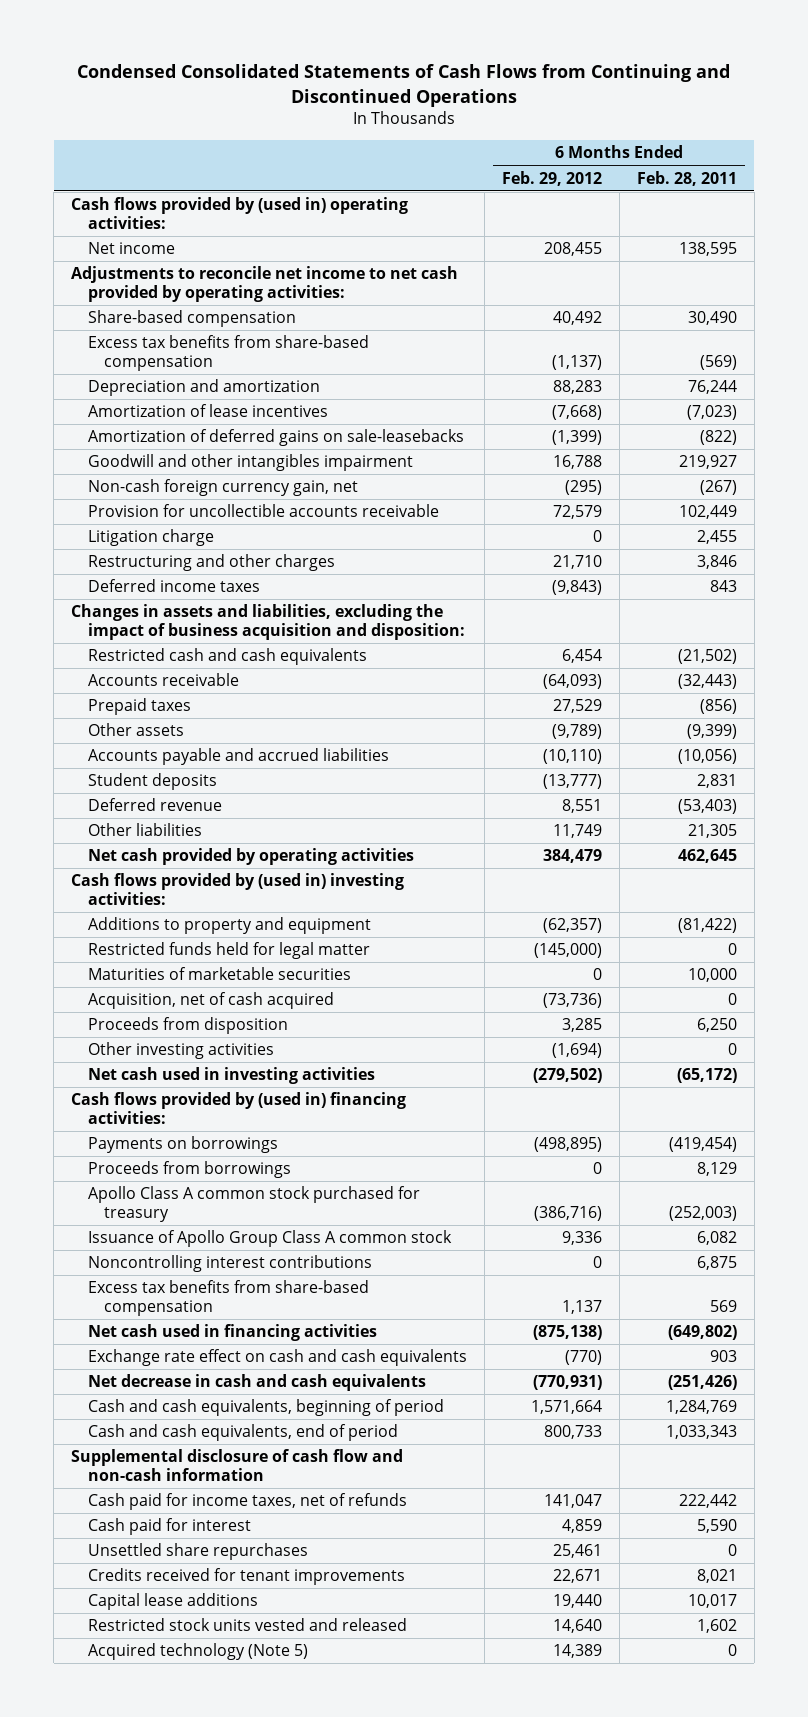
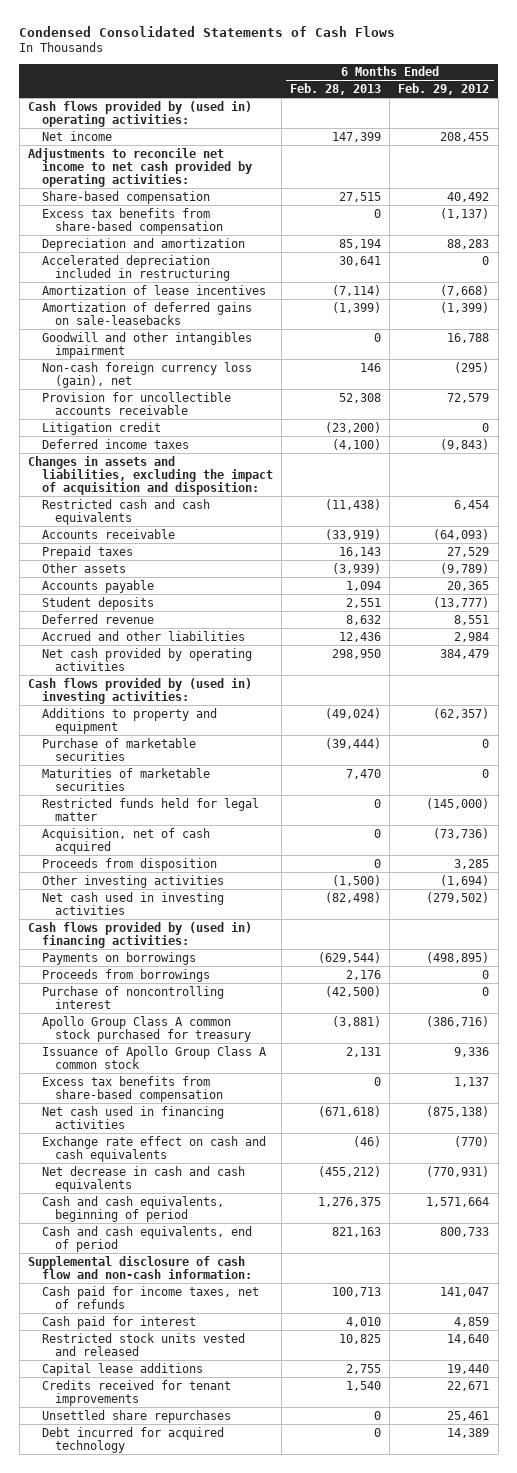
- Condensed Consolidated Statements of Cash Flows from Continuing and Discontinued Operations
+ Condensed Consolidated Statements of Cash Flows
- | 6 Months Ended Feb. 29, 2012 | 6 Months Ended Feb. 28, 2011
+ | 6 Months Ended Feb. 28, 2013 | 6 Months Ended Feb. 29, 2012
+ Accelerated depreciation included in restructuring | 30,641 | 0
- Non-cash foreign currency gain, net | (295) | (267)
+ Non-cash foreign currency loss (gain), net | 146 | (295)
- Litigation charge | 0 | 2,455
- Restructuring and other charges | 21,710 | 3,846
+ Litigation credit | (23,200) | 0
- Changes in assets and liabilities, excluding the impact of business acquisition and disposition:
+ Changes in assets and liabilities, excluding the impact of acquisition and disposition:
- Accounts payable and accrued liabilities | (10,110) | (10,056)
+ Accounts payable | 1,094 | 20,365
- Other liabilities | 11,749 | 21,305
+ Accrued and other liabilities | 12,436 | 2,984
+ Purchase of marketable securities | (39,444) | 0
moved down: Restricted funds held for legal matter | 0 | (145,000)
- Apollo Class A common stock purchased for treasury | (386,716) | (252,003)
+ Purchase of noncontrolling interest | (42,500) | 0
+ Apollo Group Class A common stock purchased for treasury | (3,881) | (386,716)
- Noncontrolling interest contributions | 0 | 6,875
- Supplemental disclosure of cash flow and non-cash information
+ Supplemental disclosure of cash flow and non-cash information:
- Acquired technology (Note 5) | 14,389 | 0
moved down: Capital lease additions | 2,755 | 19,440
moved down: Credits received for tenant improvements | 1,540 | 22,671
moved down: Unsettled share repurchases | 0 | 25,461
+ Debt incurred for acquired technology | 0 | 14,389

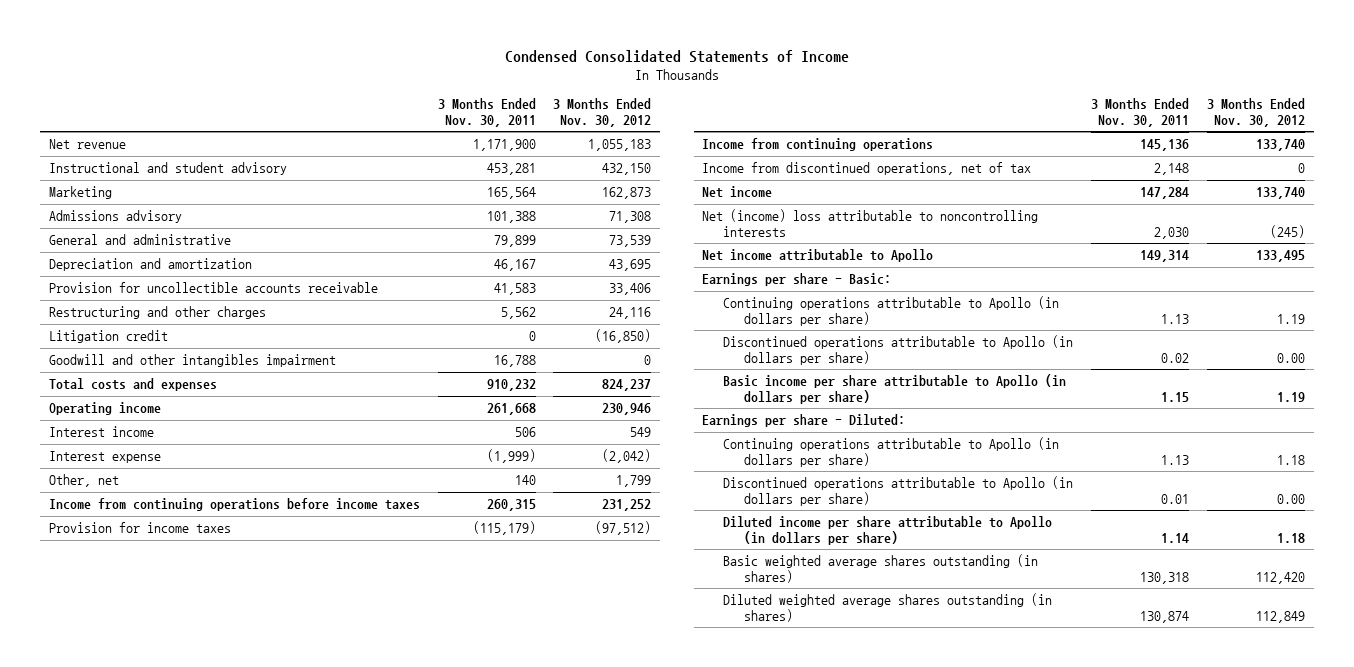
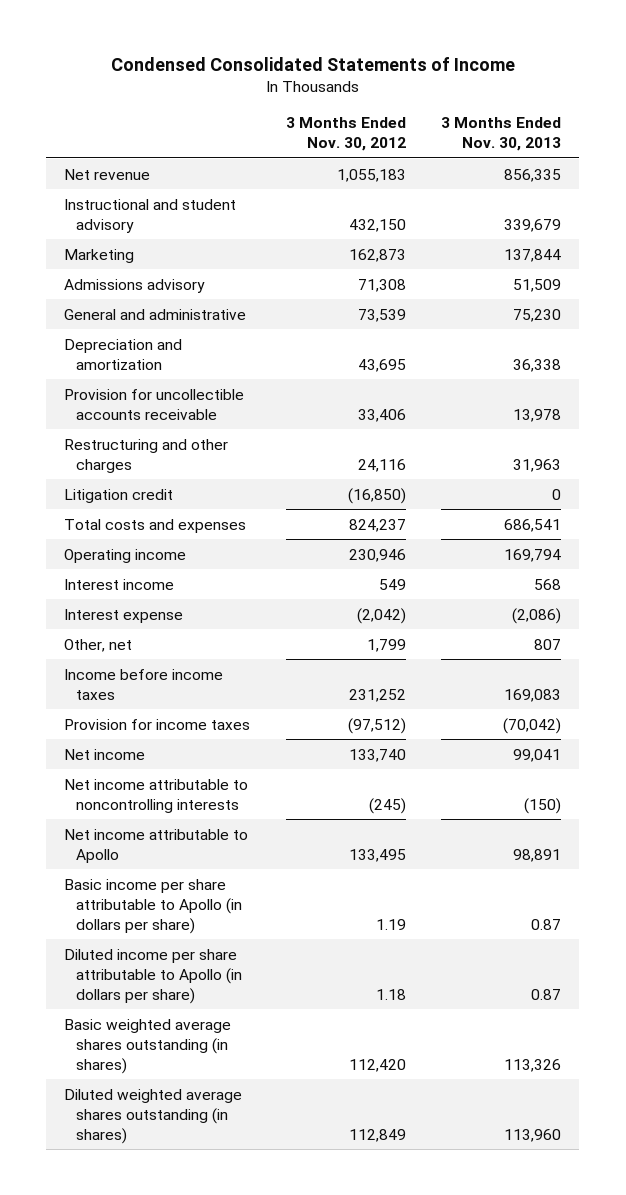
- | 3 Months Ended Nov. 30, 2011 | 3 Months Ended Nov. 30, 2012
+ | 3 Months Ended Nov. 30, 2012 | 3 Months Ended Nov. 30, 2013
- Goodwill and other intangibles impairment | 16,788 | 0
- Income from continuing operations before income taxes | 260,315 | 231,252
+ Income before income taxes | 231,252 | 169,083
- Income from continuing operations | 145,136 | 133,740
- Income from discontinued operations, net of tax | 2,148 | 0
- Net (income) loss attributable to noncontrolling interests | 2,030 | (245)
+ Net income attributable to noncontrolling interests | (245) | (150)
- Earnings per share - Basic:
- Continuing operations attributable to Apollo (in dollars per share) | 1.13 | 1.19
- Discontinued operations attributable to Apollo (in dollars per share) | 0.02 | 0.00
- Earnings per share - Diluted:
- Continuing operations attributable to Apollo (in dollars per share) | 1.13 | 1.18
- Discontinued operations attributable to Apollo (in dollars per share) | 0.01 | 0.00

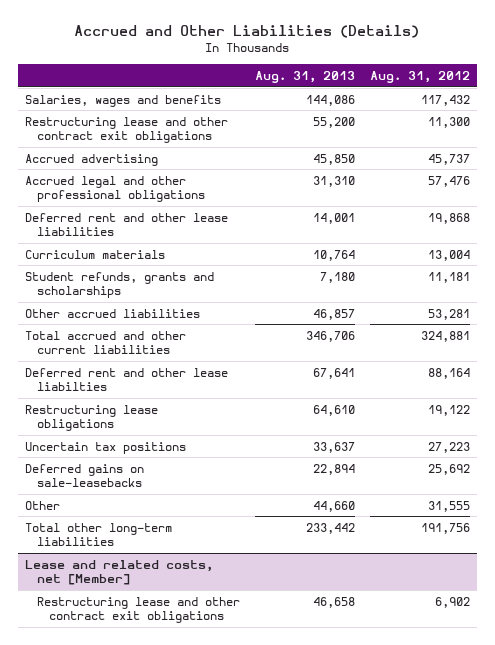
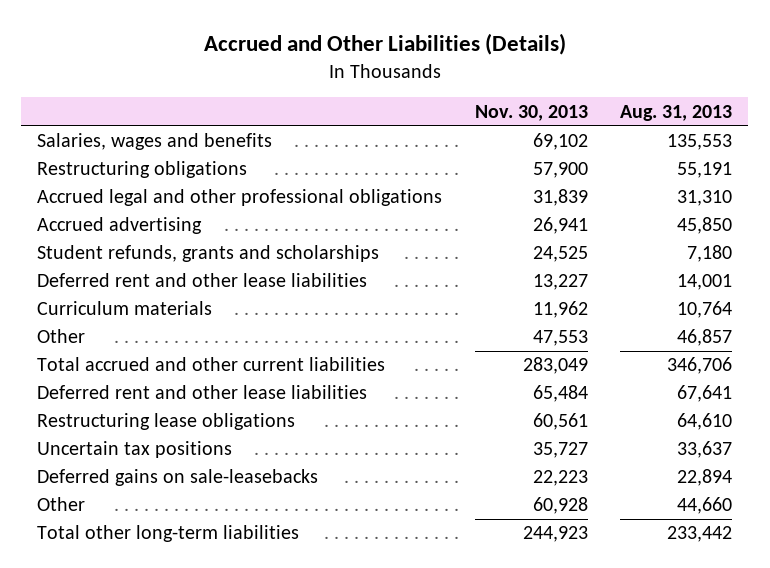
- | Aug. 31, 2013 | Aug. 31, 2012
+ | Nov. 30, 2013 | Aug. 31, 2013
- Salaries, wages and benefits | 144,086 | 117,432
- Restructuring lease and other contract exit obligations | 55,200 | 11,300
+ Salaries, wages and benefits | 69,102 | 135,553
+ Restructuring obligations | 57,900 | 55,191
moved down: Accrued advertising | 26,941 | 45,850
moved up: Student refunds, grants and scholarships | 24,525 | 7,180
- Other accrued liabilities | 46,857 | 53,281
+ Other | 47,553 | 46,857
- Deferred rent and other lease liabilties | 67,641 | 88,164
+ Deferred rent and other lease liabilities | 65,484 | 67,641
- Lease and related costs, net [Member]
- Restructuring lease and other contract exit obligations | 46,658 | 6,902

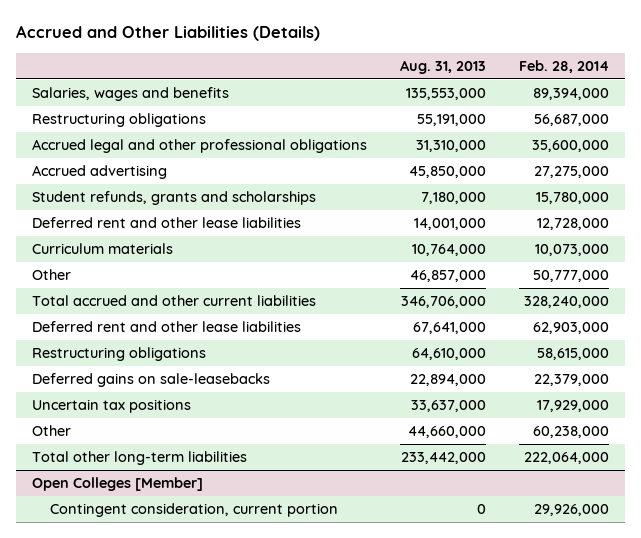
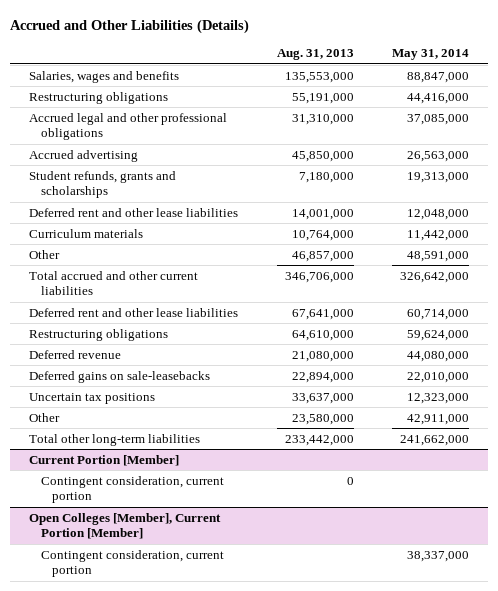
- | Aug. 31, 2013 | Feb. 28, 2014
+ | Aug. 31, 2013 | May 31, 2014
+ Deferred revenue | 21,080,000 | 44,080,000
- Other | 44,660,000 | 60,238,000
+ Other | 23,580,000 | 42,911,000
- Open Colleges [Member]
+ Current Portion [Member]
+ Open Colleges [Member], Current Portion [Member]
+ Contingent consideration, current portion | | 38,337,000

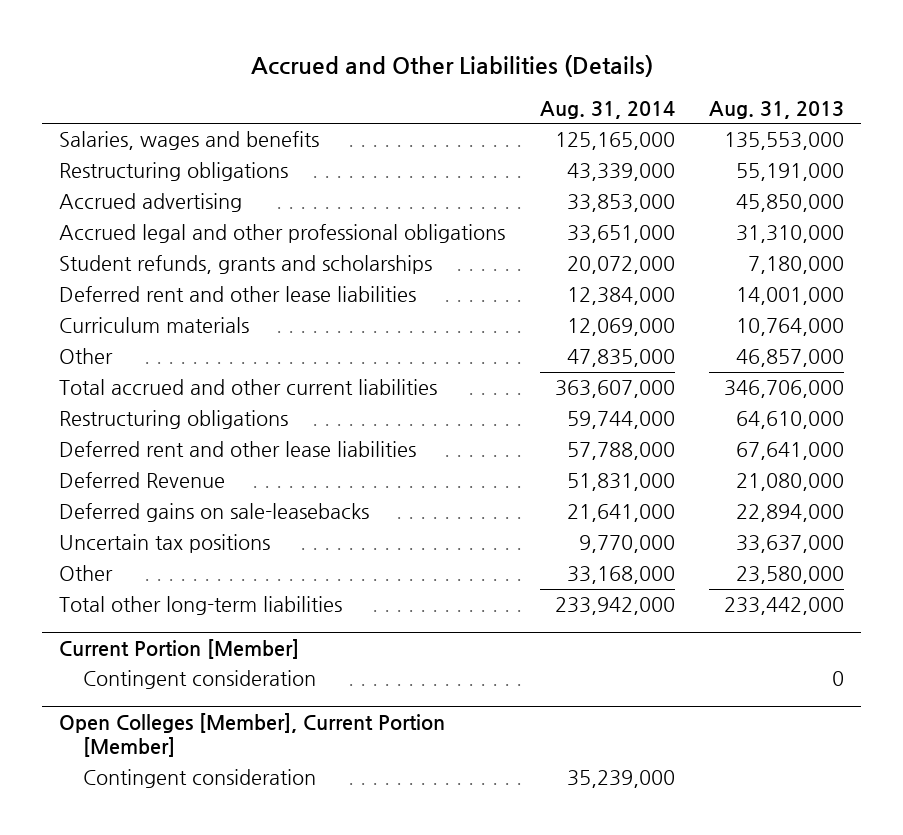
- | Aug. 31, 2013 | May 31, 2014
+ | Aug. 31, 2014 | Aug. 31, 2013
moved down: Accrued legal and other professional obligations | 33,651,000 | 31,310,000
- Deferred revenue | 21,080,000 | 44,080,000
moved down: Deferred rent and other lease liabilities | 57,788,000 | 67,641,000
+ Deferred Revenue | 51,831,000 | 21,080,000
@ Current Portion [Member]
- Contingent consideration, current portion | 0 |
+ Contingent consideration | | 0
@ Open Colleges [Member], Current Portion [Member]
- Contingent consideration, current portion | | 38,337,000
+ Contingent consideration | 35,239,000 |

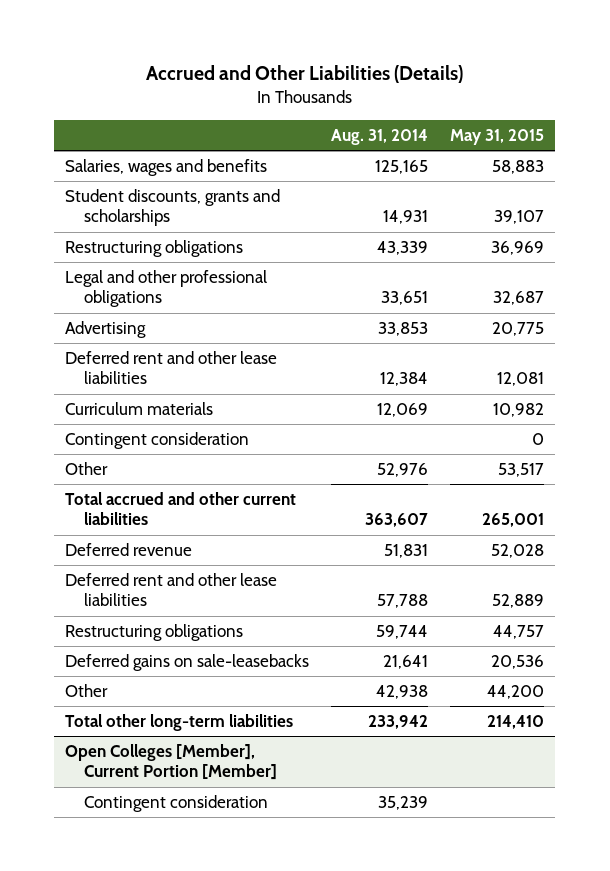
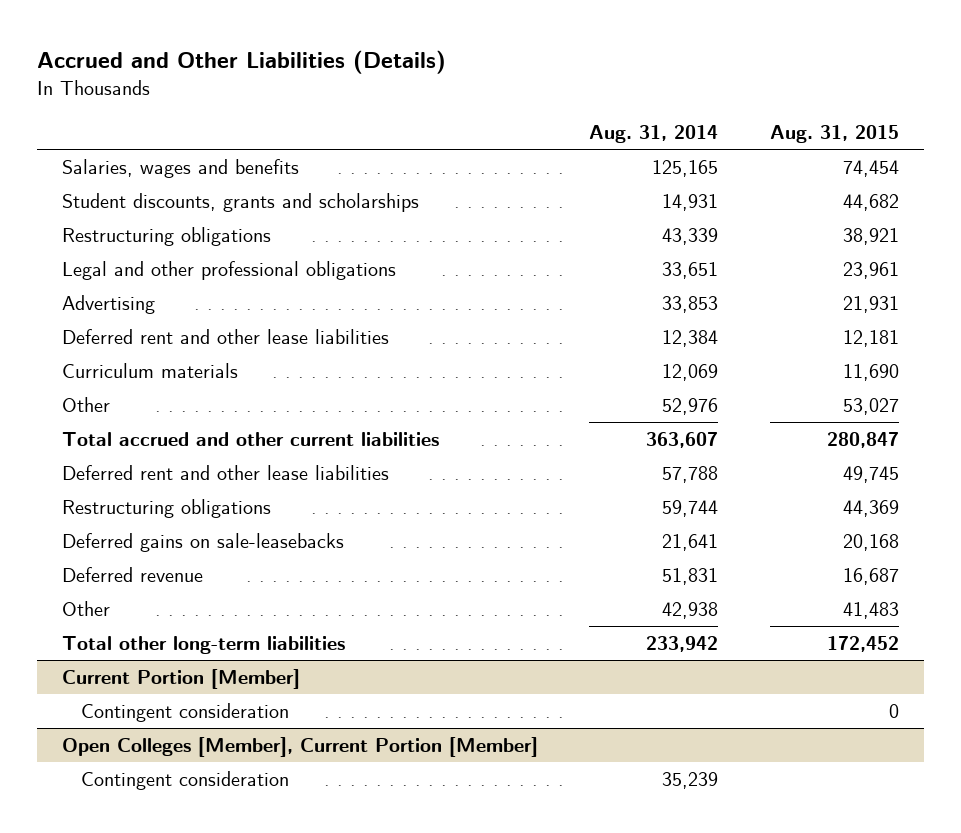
- | Aug. 31, 2014 | May 31, 2015
+ | Aug. 31, 2014 | Aug. 31, 2015
- Contingent consideration | | 0
moved down: Deferred revenue | 51,831 | 16,687
+ Current Portion [Member]
+ Contingent consideration | | 0

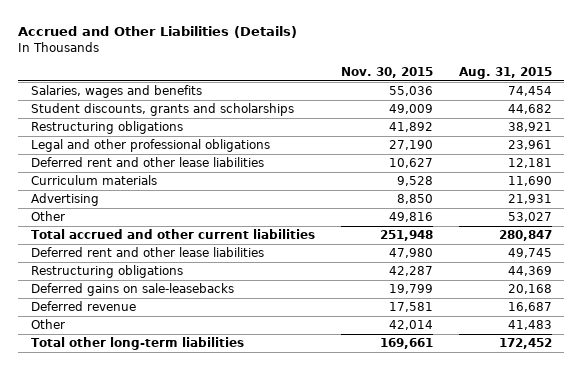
- | Aug. 31, 2014 | Aug. 31, 2015
+ | Nov. 30, 2015 | Aug. 31, 2015
moved down: Advertising | 8,850 | 21,931
- Current Portion [Member]
- Contingent consideration | | 0
- Open Colleges [Member], Current Portion [Member]
- Contingent consideration | 35,239 |

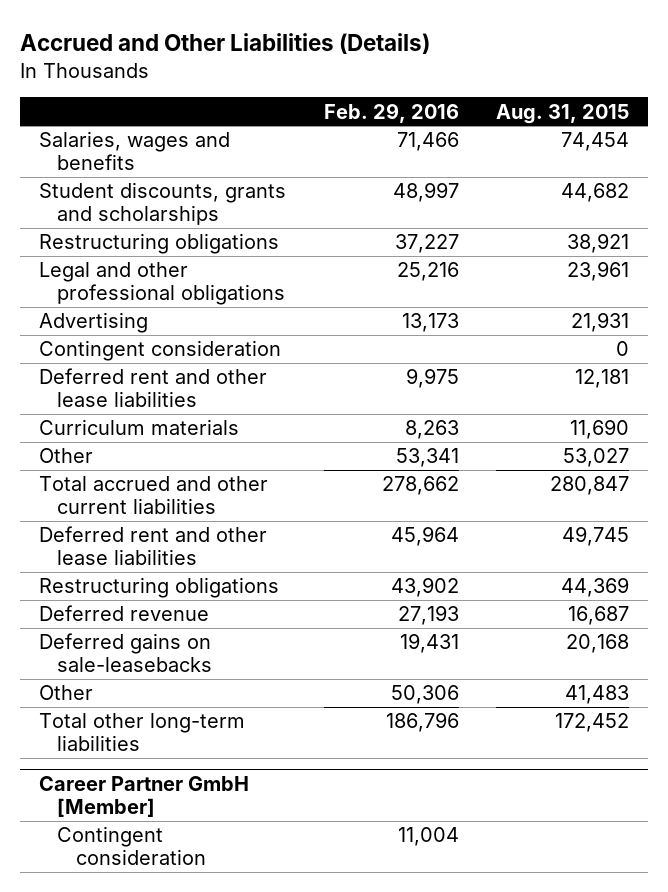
- | Nov. 30, 2015 | Aug. 31, 2015
+ | Feb. 29, 2016 | Aug. 31, 2015
moved up: Advertising | 13,173 | 21,931
+ Contingent consideration | | 0
moved down: Deferred gains on sale-leasebacks | 19,431 | 20,168
+ Career Partner GmbH [Member]
+ Contingent consideration | 11,004 |

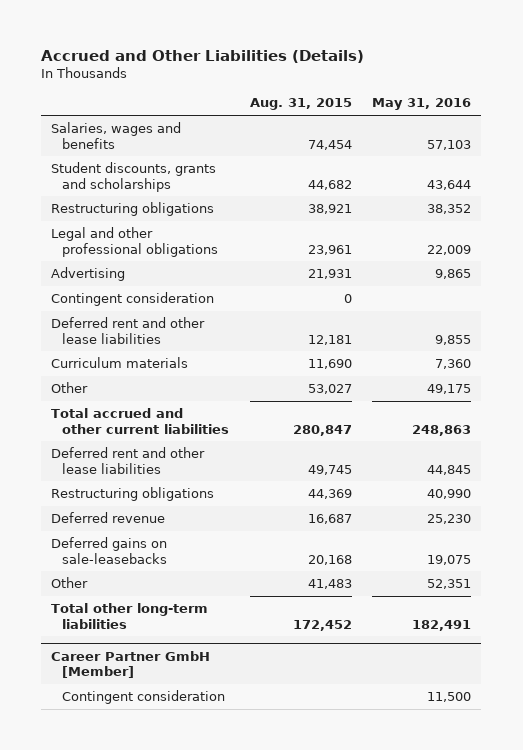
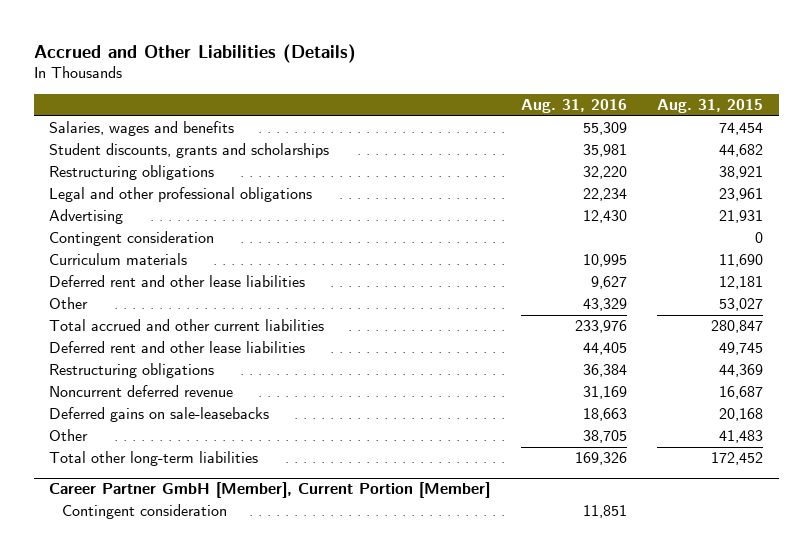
- | Aug. 31, 2015 | May 31, 2016
+ | Aug. 31, 2016 | Aug. 31, 2015
moved down: Deferred rent and other lease liabilities | 9,627 | 12,181
- Deferred revenue | 16,687 | 25,230
+ Noncurrent deferred revenue | 31,169 | 16,687
- Career Partner GmbH [Member]
+ Career Partner GmbH [Member], Current Portion [Member]

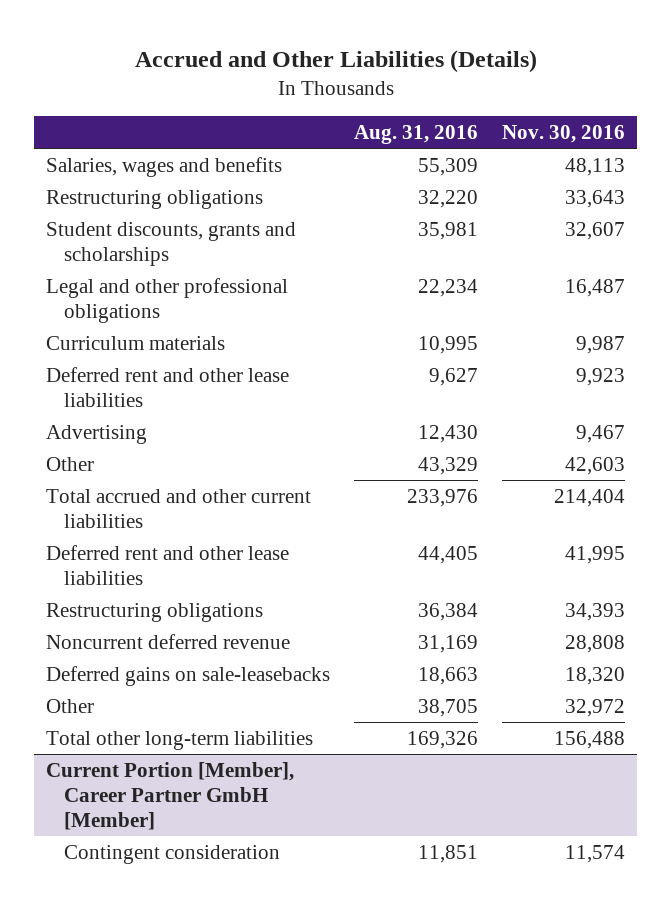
- | Aug. 31, 2016 | Aug. 31, 2015
+ | Aug. 31, 2016 | Nov. 30, 2016
moved down: Student discounts, grants and scholarships | 35,981 | 32,607
- Contingent consideration | | 0
moved down: Advertising | 12,430 | 9,467
- Career Partner GmbH [Member], Current Portion [Member]
+ Current Portion [Member], Career Partner GmbH [Member]

